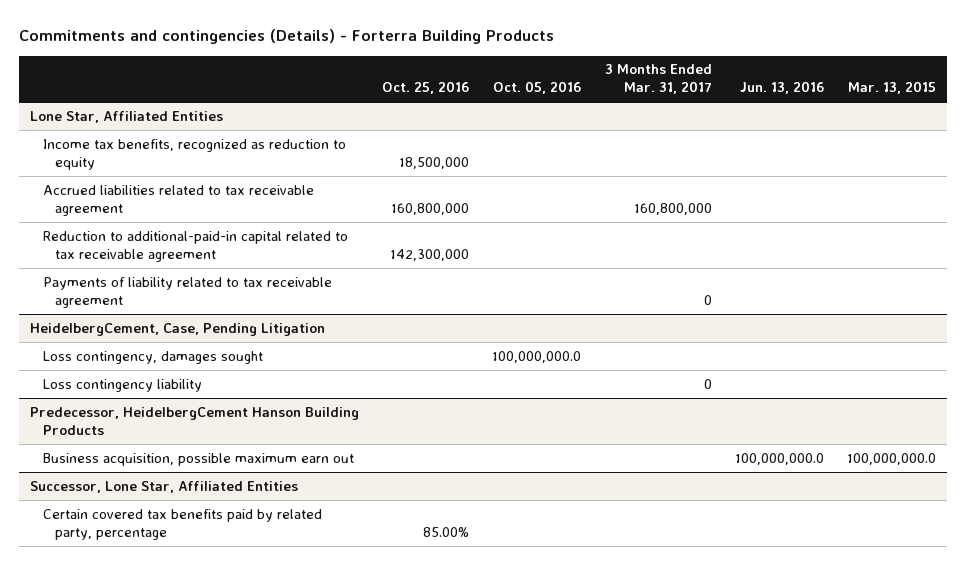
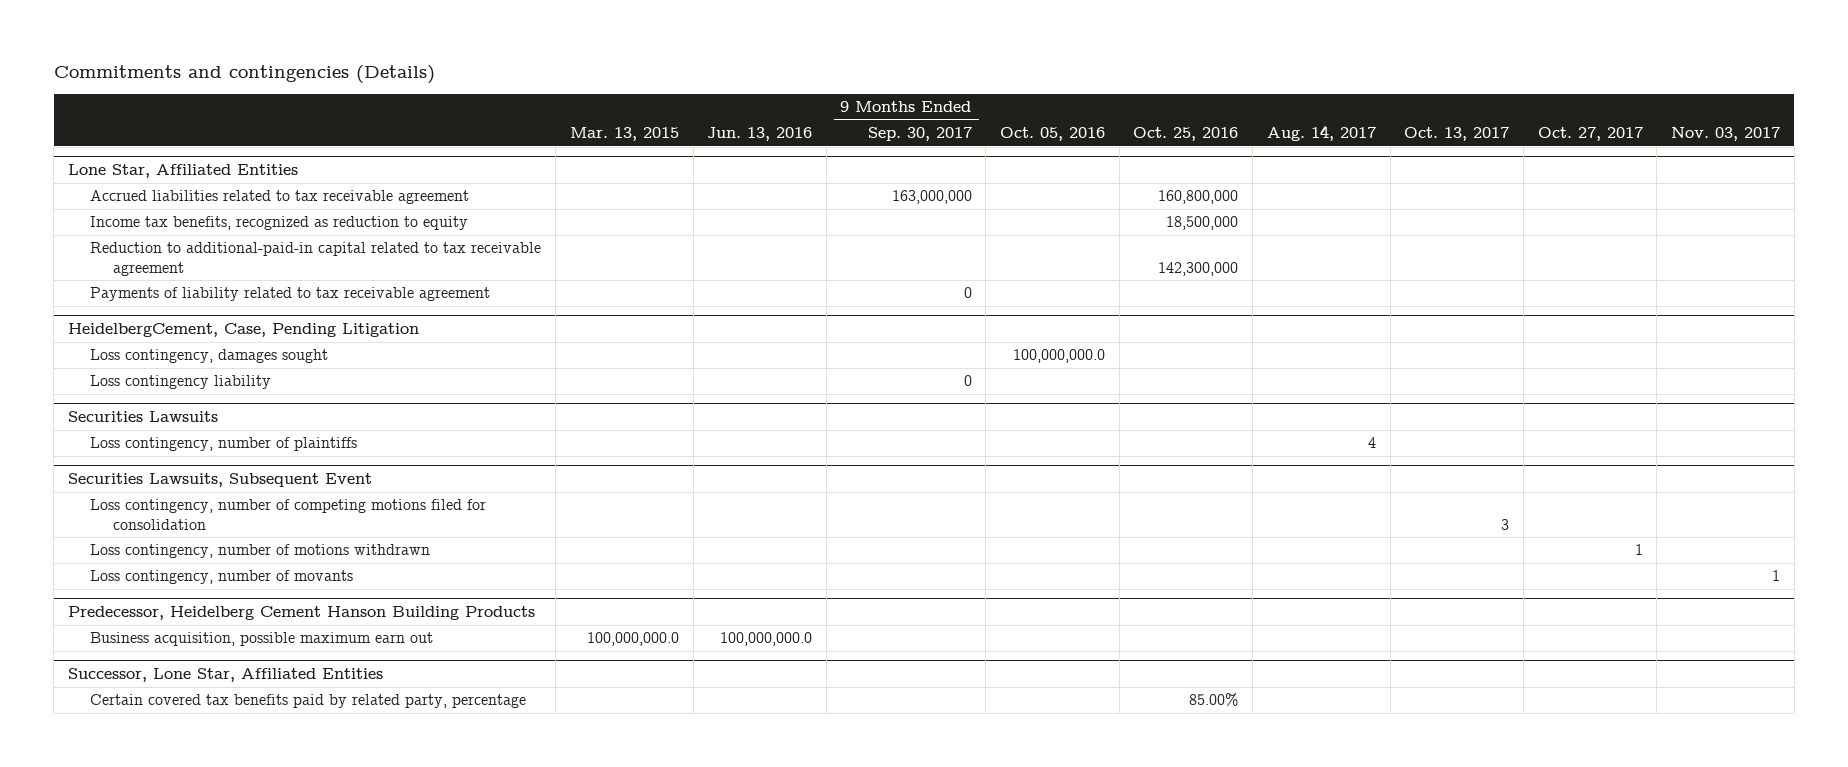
- Commitments and contingencies (Details) - Forterra Building Products
+ Commitments and contingencies (Details)
- | Oct. 25, 2016 | Oct. 05, 2016 | 3 Months Ended Mar. 31, 2017 | Jun. 13, 2016 | Mar. 13, 2015
+ | Mar. 13, 2015 | Jun. 13, 2016 | 9 Months Ended Sep. 30, 2017 | Oct. 05, 2016 | Oct. 25, 2016 | Aug. 14, 2017 | Oct. 13, 2017 | Oct. 27, 2017 | Nov. 03, 2017
@ Lone Star, Affiliated Entities
moved down: Income tax benefits, recognized as reduction to equity | | | | | 18,500,000 | | | |
- Predecessor, HeidelbergCement Hanson Building Products
+ Securities Lawsuits
+ Loss contingency, number of plaintiffs | | | | | | 4 | | |
+ Securities Lawsuits, Subsequent Event
+ Loss contingency, number of competing motions filed for consolidation | | | | | | | 3 | |
+ Loss contingency, number of motions withdrawn | | | | | | | | 1 |
+ Loss contingency, number of movants | | | | | | | | | 1
+ Predecessor, Heidelberg Cement Hanson Building Products

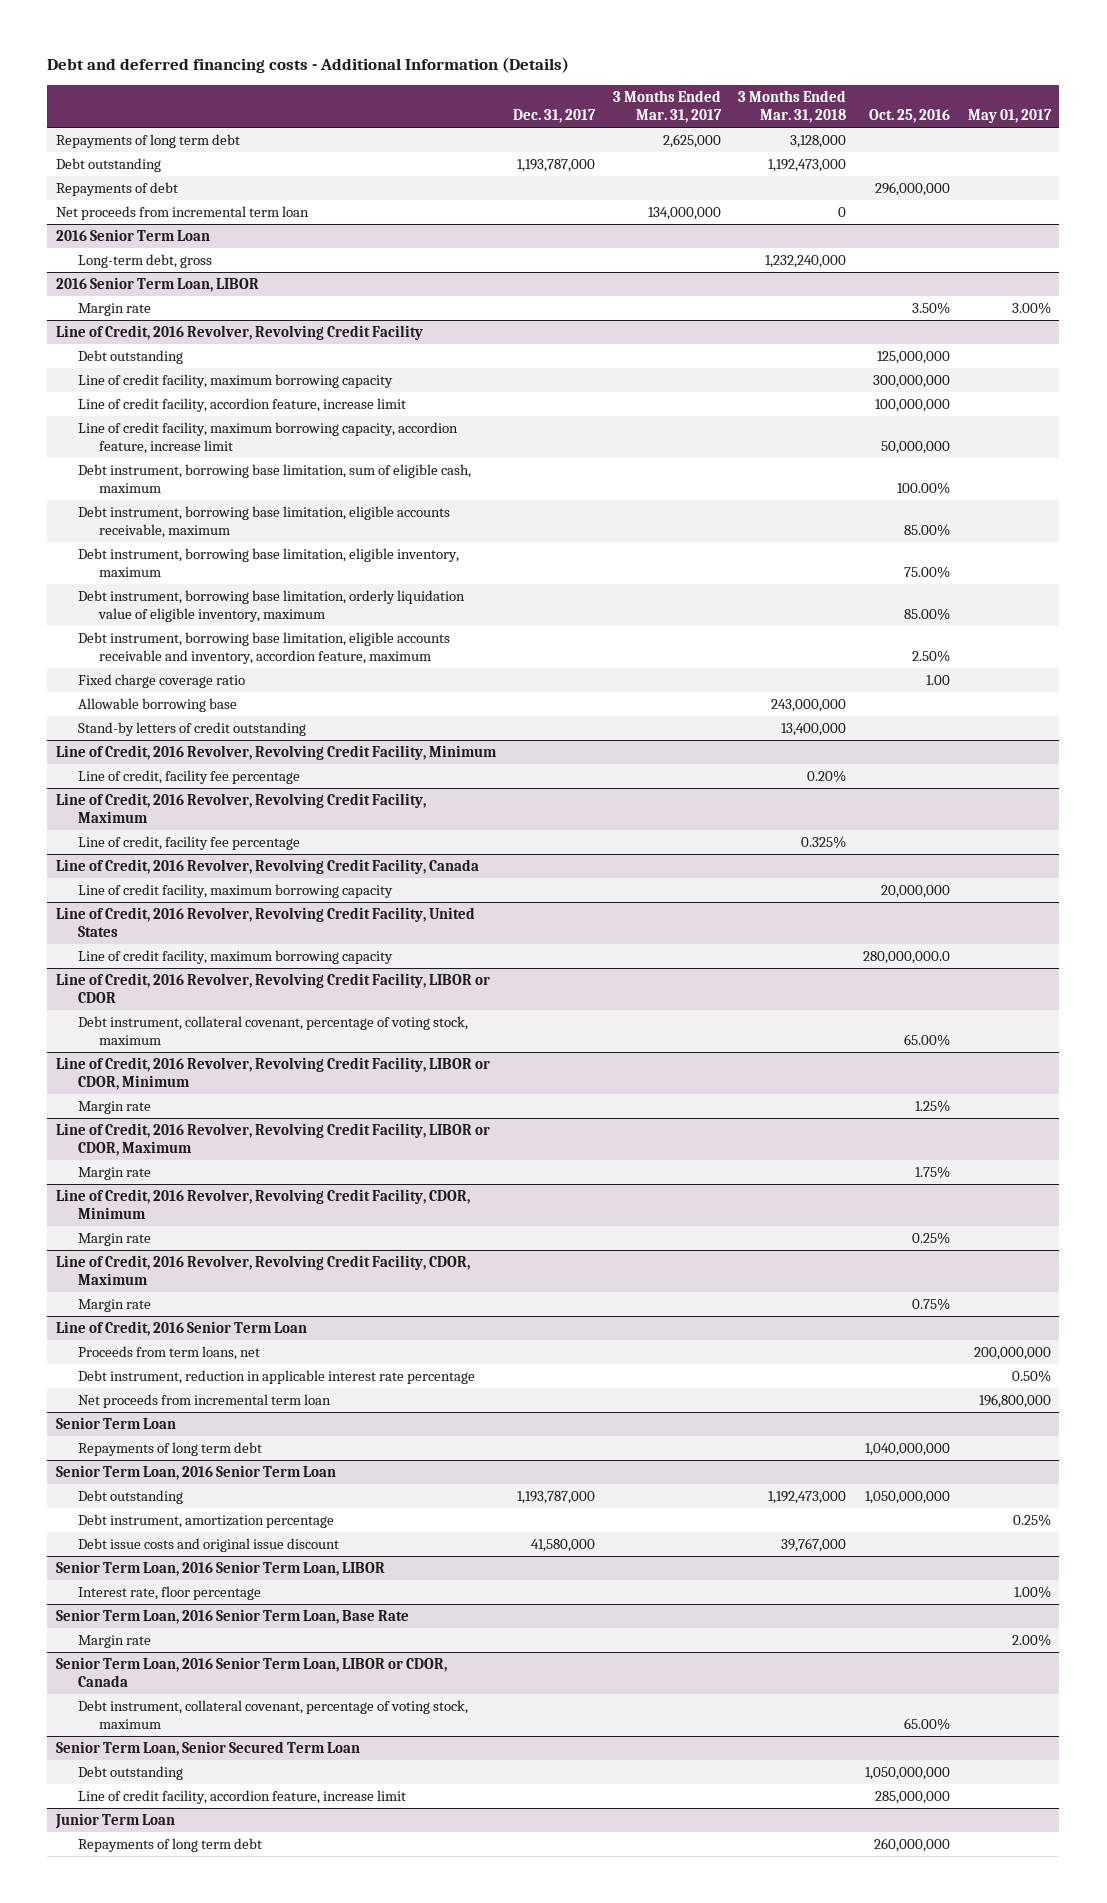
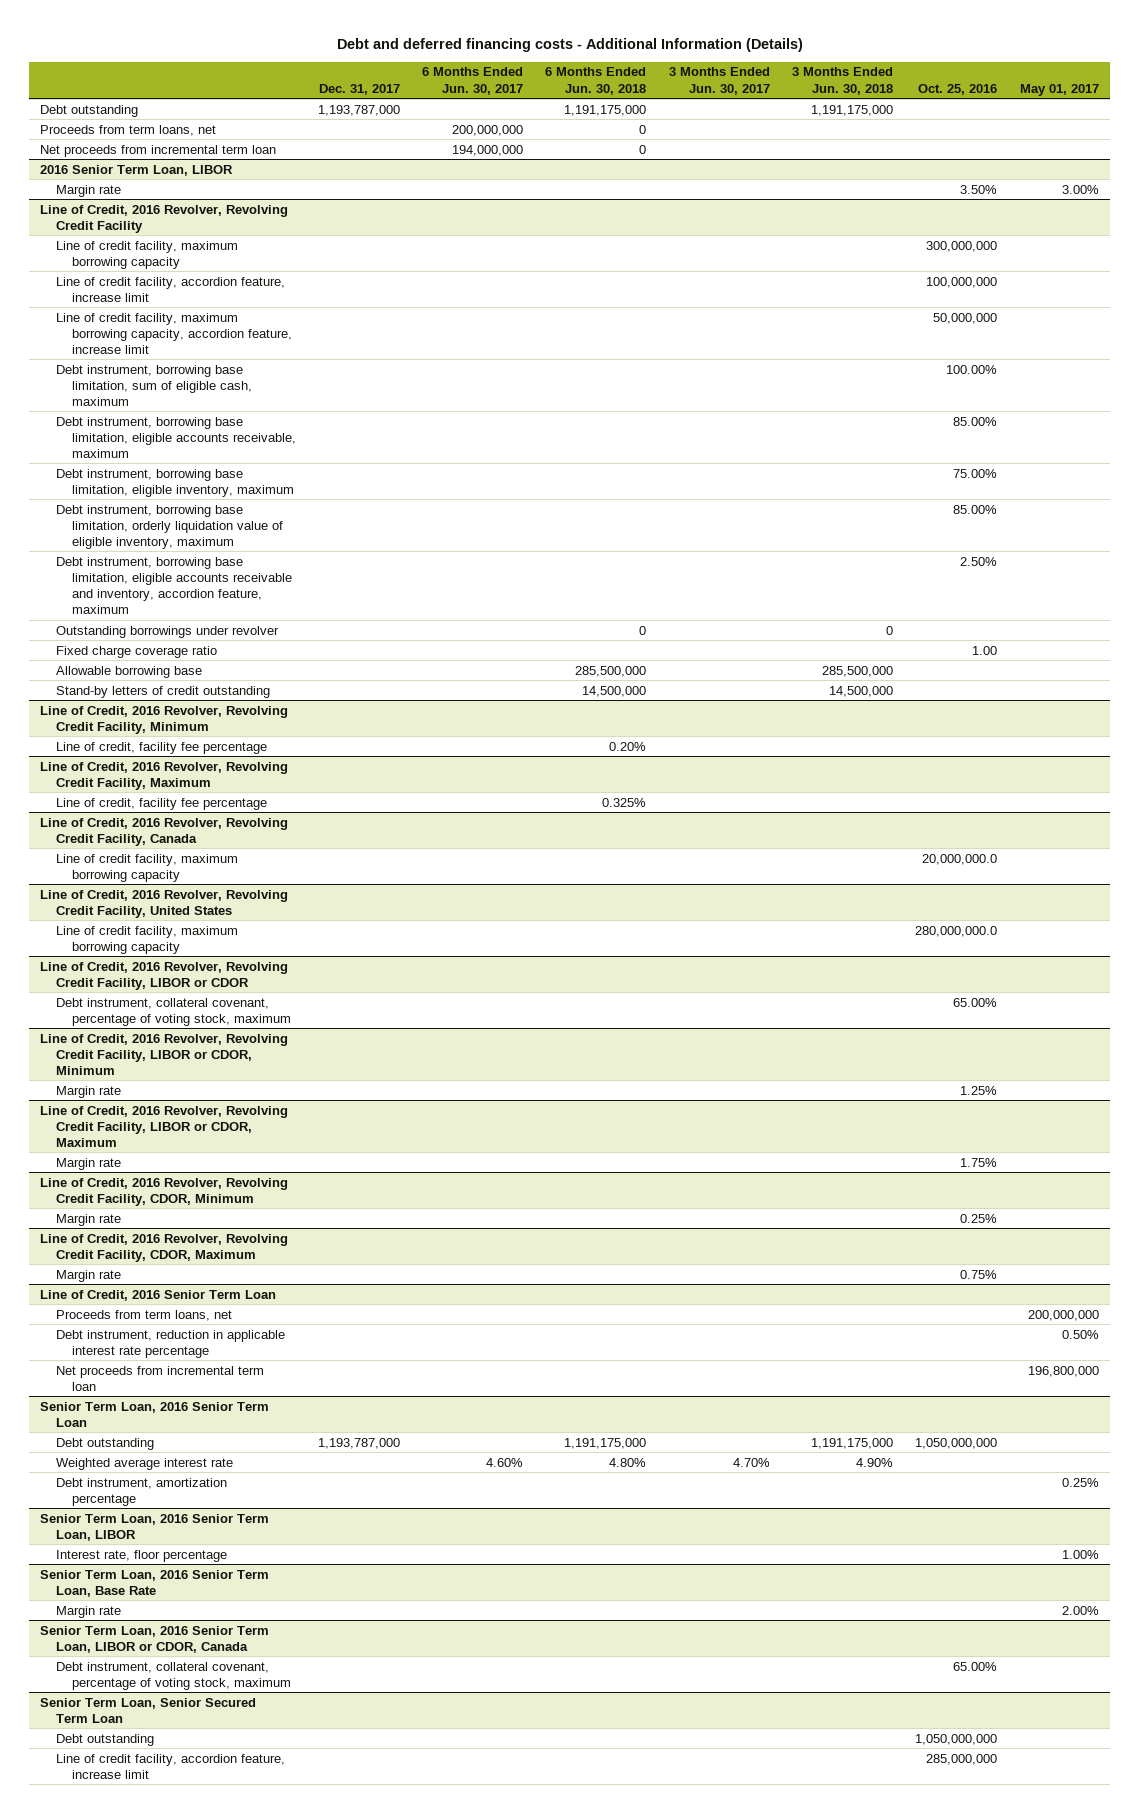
- | Dec. 31, 2017 | 3 Months Ended Mar. 31, 2017 | 3 Months Ended Mar. 31, 2018 | Oct. 25, 2016 | May 01, 2017
+ | Dec. 31, 2017 | 6 Months Ended Jun. 30, 2017 | 6 Months Ended Jun. 30, 2018 | 3 Months Ended Jun. 30, 2017 | 3 Months Ended Jun. 30, 2018 | Oct. 25, 2016 | May 01, 2017
- Repayments of long term debt | | 2,625,000 | 3,128,000 | |
- Repayments of debt | | | | 296,000,000 |
+ Proceeds from term loans, net | | 200,000,000 | 0 | | | |
- 2016 Senior Term Loan
- Long-term debt, gross | | | 1,232,240,000 | |
@ Line of Credit, 2016 Revolver, Revolving Credit Facility
- Debt outstanding | | | | 125,000,000 |
+ Outstanding borrowings under revolver | | | 0 | | 0 | |
@ Line of Credit, 2016 Revolver, Revolving Credit Facility, Canada
- Line of credit facility, maximum borrowing capacity | | | | 20,000,000 |
+ Line of credit facility, maximum borrowing capacity | | | | | | 20,000,000.0 |
- Senior Term Loan
- Repayments of long term debt | | | | 1,040,000,000 |
@ Senior Term Loan, 2016 Senior Term Loan
+ Weighted average interest rate | | 4.60% | 4.80% | 4.70% | 4.90% | |
- Debt issue costs and original issue discount | 41,580,000 | | 39,767,000 | |
- Junior Term Loan
- Repayments of long term debt | | | | 260,000,000 |

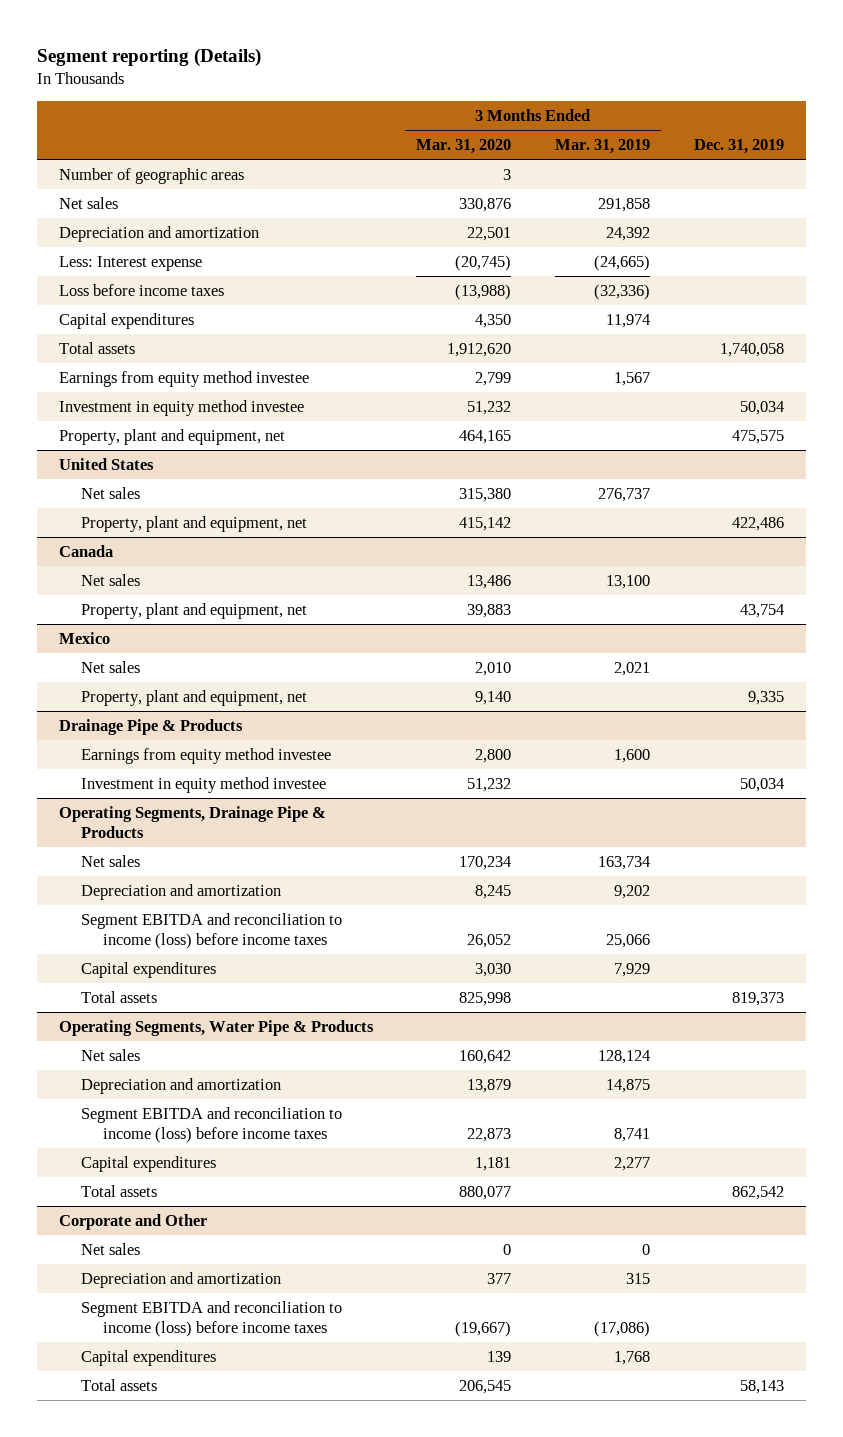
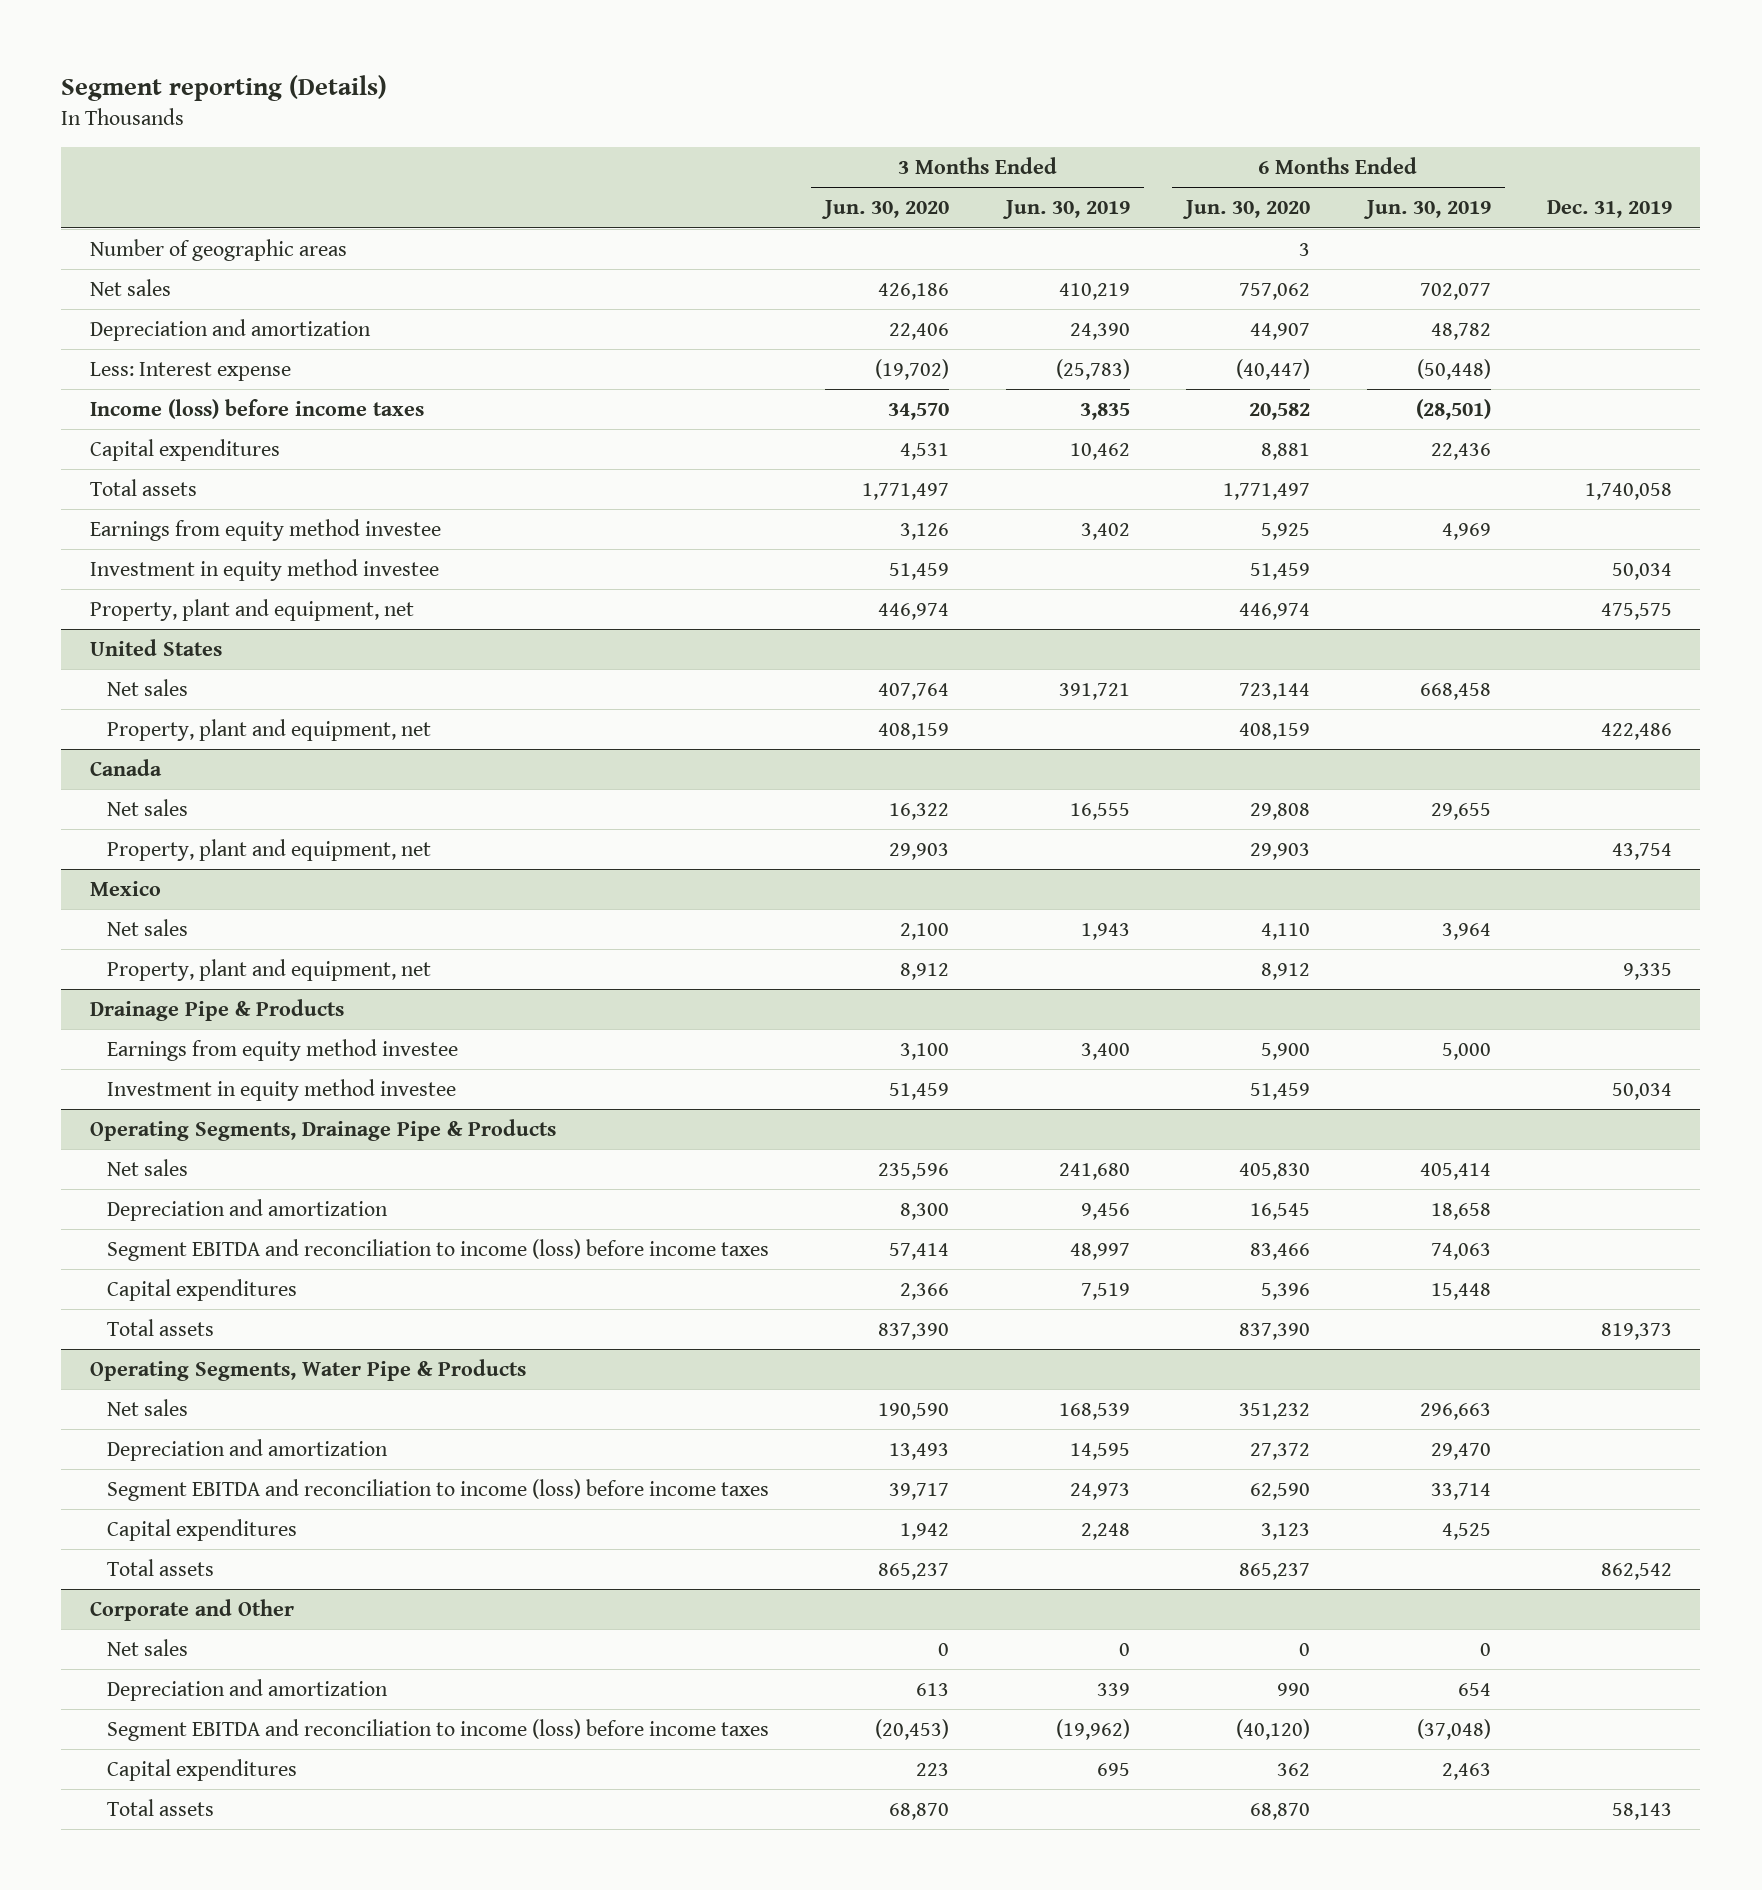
- | 3 Months Ended Mar. 31, 2020 | 3 Months Ended Mar. 31, 2019 | Dec. 31, 2019
+ | 3 Months Ended Jun. 30, 2020 | 3 Months Ended Jun. 30, 2019 | 6 Months Ended Jun. 30, 2020 | 6 Months Ended Jun. 30, 2019 | Dec. 31, 2019
- Loss before income taxes | (13,988) | (32,336) |
+ Income (loss) before income taxes | 34,570 | 3,835 | 20,582 | (28,501) |

